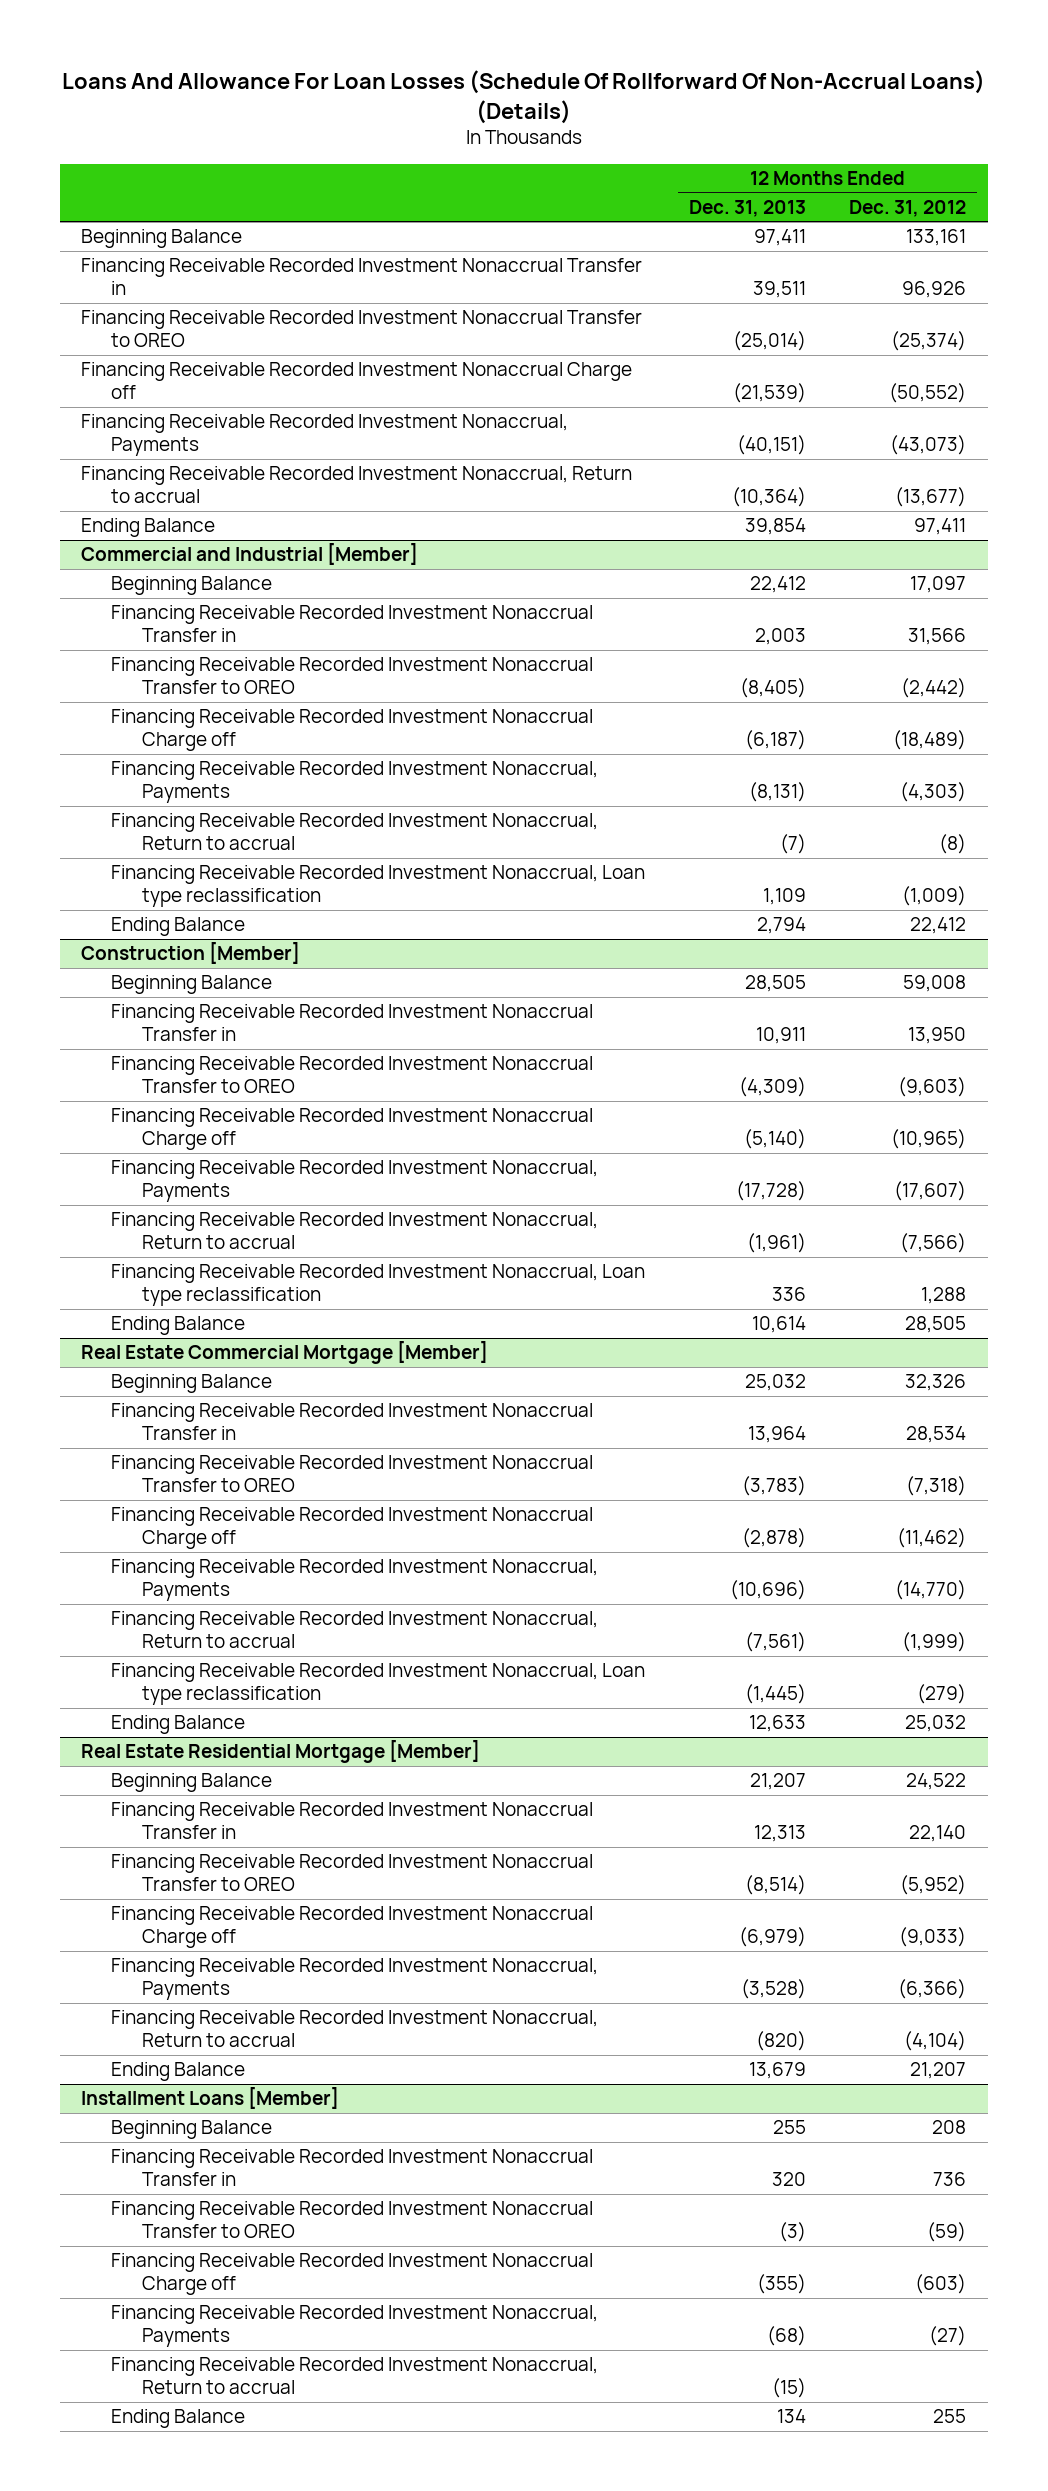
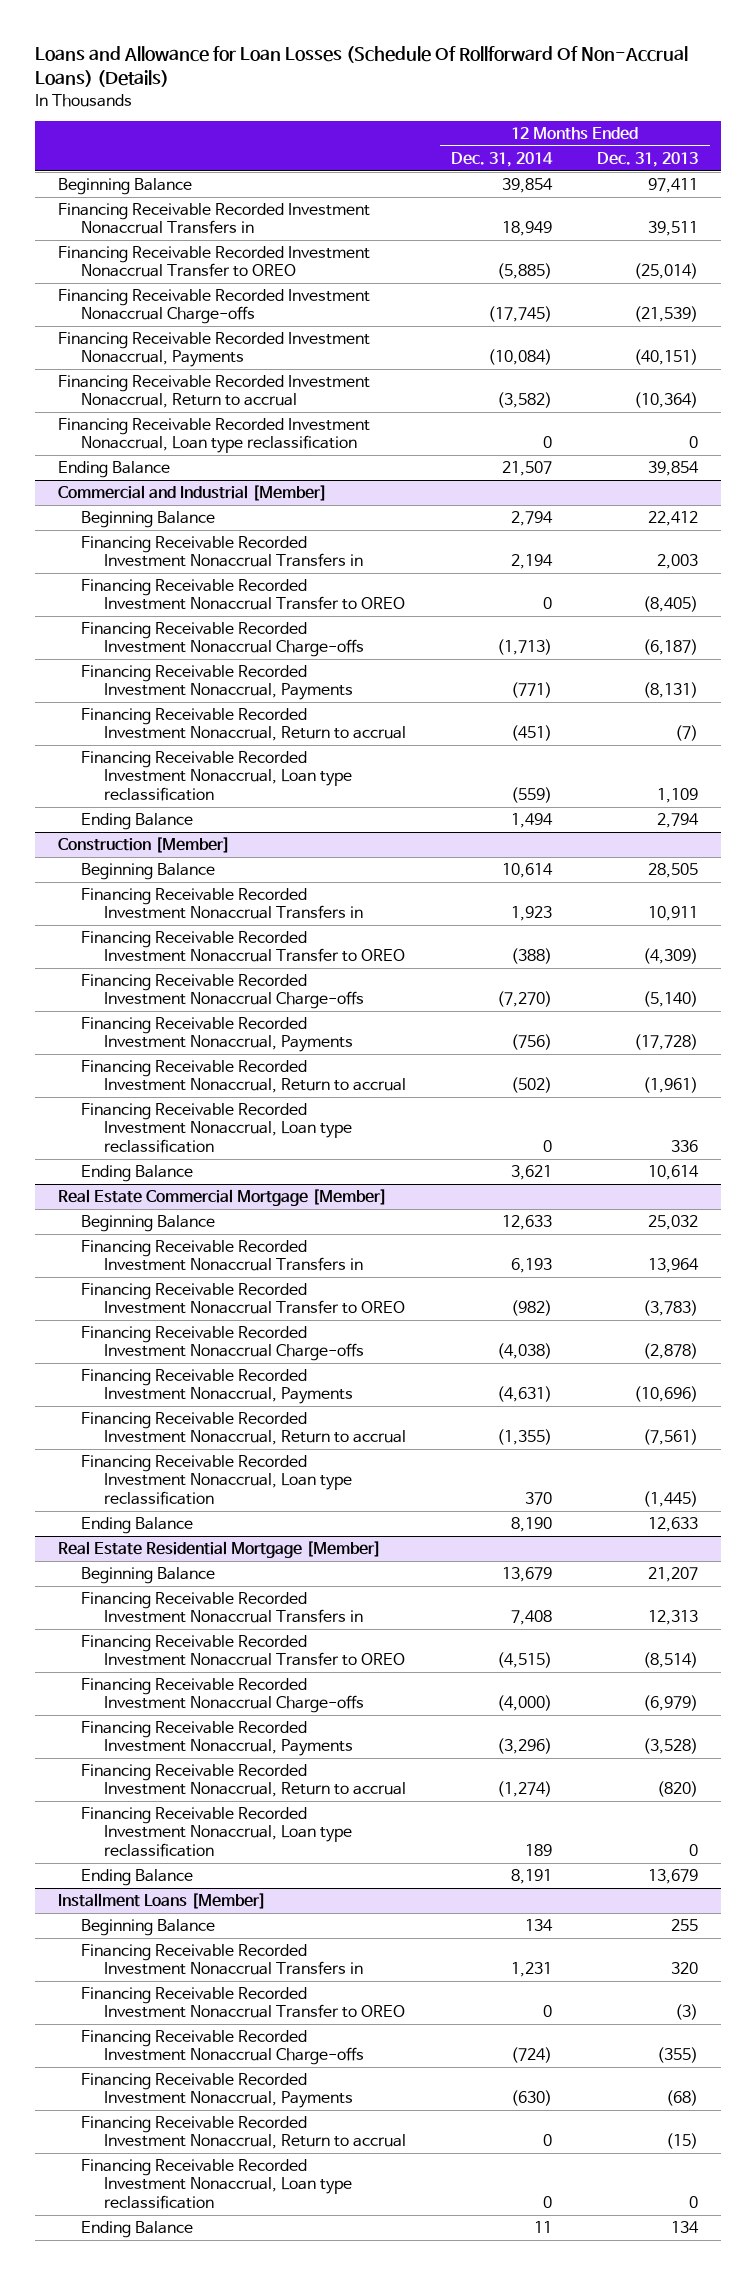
- Loans And Allowance For Loan Losses (Schedule Of Rollforward Of Non-Accrual Loans) (Details)
+ Loans and Allowance for Loan Losses (Schedule Of Rollforward Of Non-Accrual Loans) (Details)
- | 12 Months Ended Dec. 31, 2013 | 12 Months Ended Dec. 31, 2012
+ | 12 Months Ended Dec. 31, 2014 | 12 Months Ended Dec. 31, 2013
- Financing Receivable Recorded Investment Nonaccrual Transfer in | 39,511 | 96,926
+ Financing Receivable Recorded Investment Nonaccrual Transfers in | 18,949 | 39,511
- Financing Receivable Recorded Investment Nonaccrual Charge off | (21,539) | (50,552)
+ Financing Receivable Recorded Investment Nonaccrual Charge-offs | (17,745) | (21,539)
+ Financing Receivable Recorded Investment Nonaccrual, Loan type reclassification | 0 | 0
@ Commercial and Industrial [Member]
- Financing Receivable Recorded Investment Nonaccrual Transfer in | 2,003 | 31,566
+ Financing Receivable Recorded Investment Nonaccrual Transfers in | 2,194 | 2,003
- Financing Receivable Recorded Investment Nonaccrual Charge off | (6,187) | (18,489)
+ Financing Receivable Recorded Investment Nonaccrual Charge-offs | (1,713) | (6,187)
@ Construction [Member]
- Financing Receivable Recorded Investment Nonaccrual Transfer in | 10,911 | 13,950
+ Financing Receivable Recorded Investment Nonaccrual Transfers in | 1,923 | 10,911
- Financing Receivable Recorded Investment Nonaccrual Charge off | (5,140) | (10,965)
+ Financing Receivable Recorded Investment Nonaccrual Charge-offs | (7,270) | (5,140)
@ Real Estate Commercial Mortgage [Member]
- Financing Receivable Recorded Investment Nonaccrual Transfer in | 13,964 | 28,534
+ Financing Receivable Recorded Investment Nonaccrual Transfers in | 6,193 | 13,964
- Financing Receivable Recorded Investment Nonaccrual Charge off | (2,878) | (11,462)
+ Financing Receivable Recorded Investment Nonaccrual Charge-offs | (4,038) | (2,878)
@ Real Estate Residential Mortgage [Member]
- Financing Receivable Recorded Investment Nonaccrual Transfer in | 12,313 | 22,140
+ Financing Receivable Recorded Investment Nonaccrual Transfers in | 7,408 | 12,313
- Financing Receivable Recorded Investment Nonaccrual Charge off | (6,979) | (9,033)
+ Financing Receivable Recorded Investment Nonaccrual Charge-offs | (4,000) | (6,979)
+ Financing Receivable Recorded Investment Nonaccrual, Loan type reclassification | 189 | 0
@ Installment Loans [Member]
- Financing Receivable Recorded Investment Nonaccrual Transfer in | 320 | 736
+ Financing Receivable Recorded Investment Nonaccrual Transfers in | 1,231 | 320
- Financing Receivable Recorded Investment Nonaccrual Charge off | (355) | (603)
+ Financing Receivable Recorded Investment Nonaccrual Charge-offs | (724) | (355)
+ Financing Receivable Recorded Investment Nonaccrual, Loan type reclassification | 0 | 0

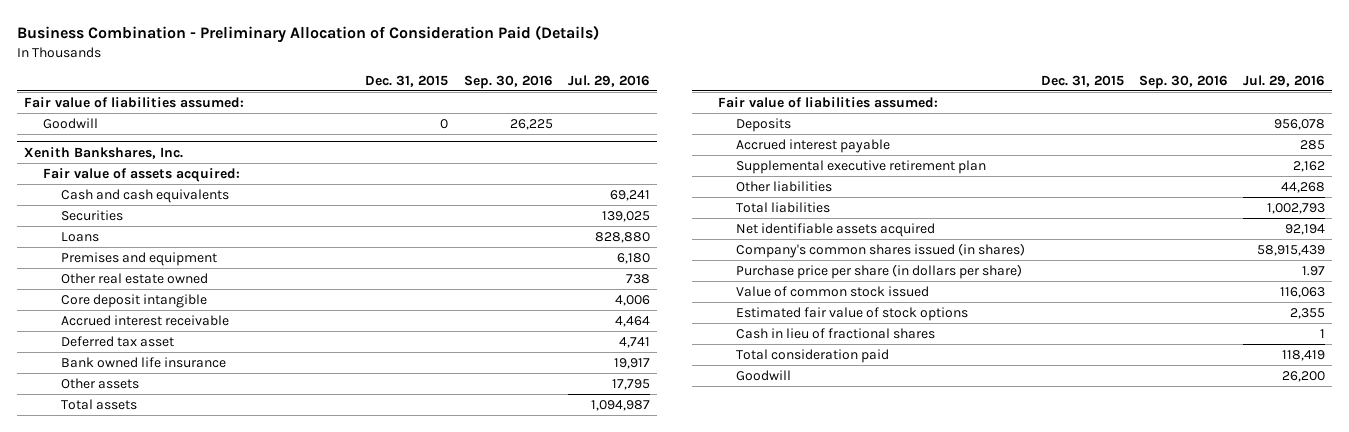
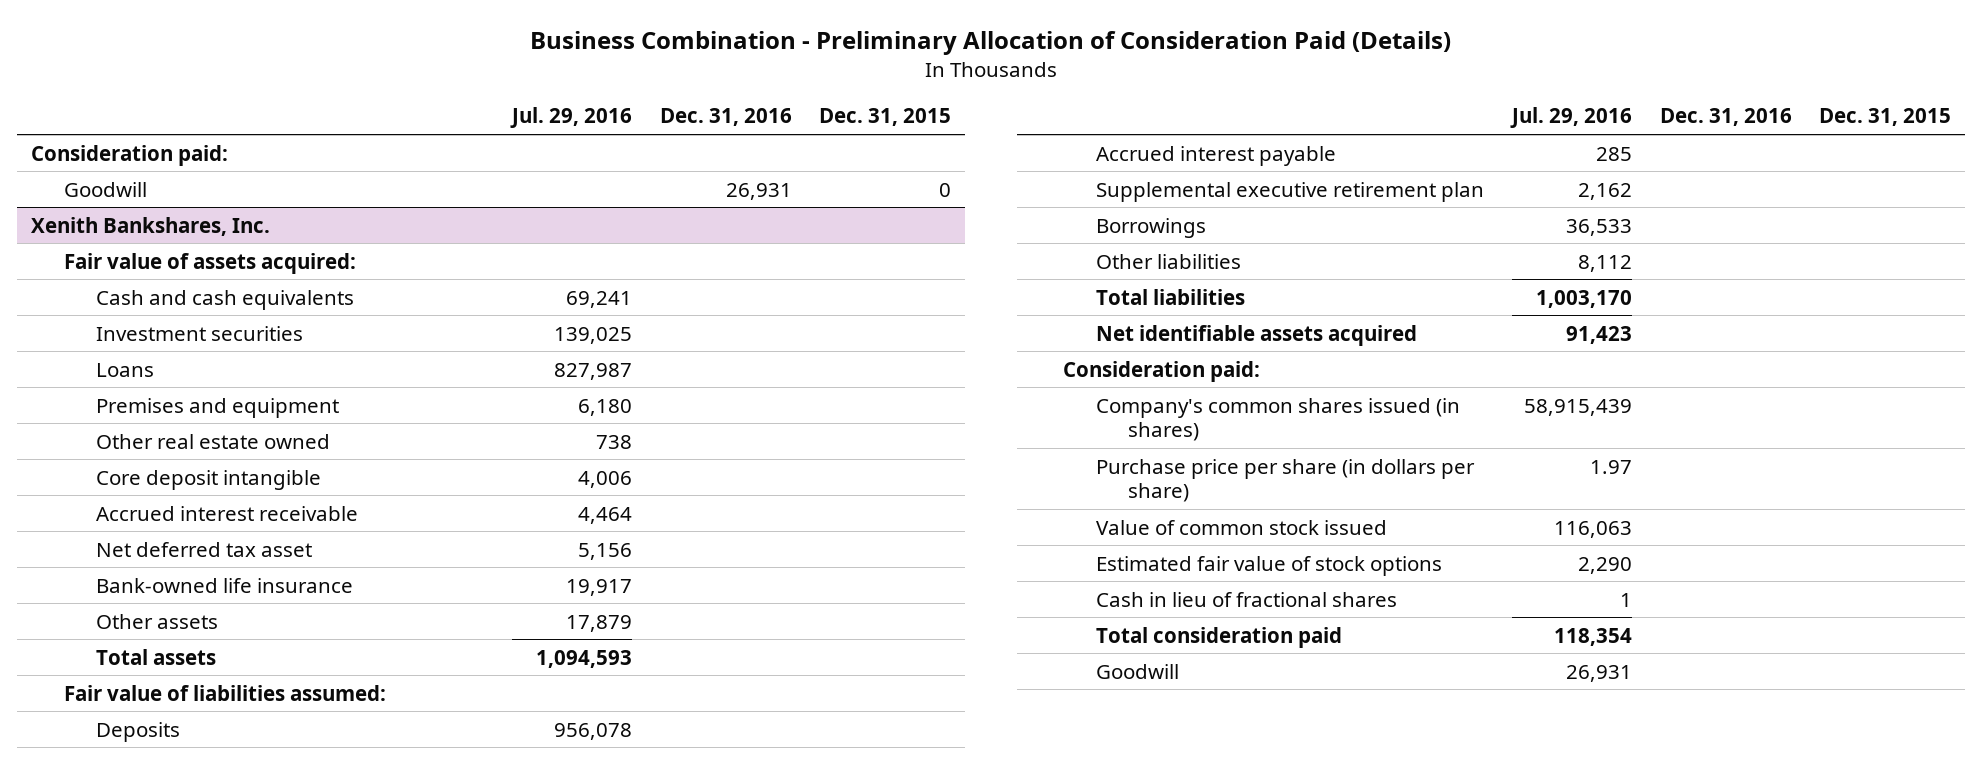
- | Dec. 31, 2015 | Sep. 30, 2016 | Jul. 29, 2016
+ | Jul. 29, 2016 | Dec. 31, 2016 | Dec. 31, 2015
- Fair value of liabilities assumed:
+ Consideration paid:
@ Xenith Bankshares, Inc.
- Securities | | | 139,025
- Loans | | | 828,880
+ Investment securities | 139,025 | |
+ Loans | 827,987 | |
- Deferred tax asset | | | 4,741
- Bank owned life insurance | | | 19,917
- Other assets | | | 17,795
- Total assets | | | 1,094,987
+ Net deferred tax asset | 5,156 | |
+ Bank-owned life insurance | 19,917 | |
+ Other assets | 17,879 | |
+ Total assets | 1,094,593 | |
- Other liabilities | | | 44,268
- Total liabilities | | | 1,002,793
- Net identifiable assets acquired | | | 92,194
+ Borrowings | 36,533 | |
+ Other liabilities | 8,112 | |
+ Total liabilities | 1,003,170 | |
+ Net identifiable assets acquired | 91,423 | |
+ Consideration paid:
- Estimated fair value of stock options | | | 2,355
+ Estimated fair value of stock options | 2,290 | |
- Total consideration paid | | | 118,419
- Goodwill | | | 26,200
+ Total consideration paid | 118,354 | |
+ Goodwill | 26,931 | |

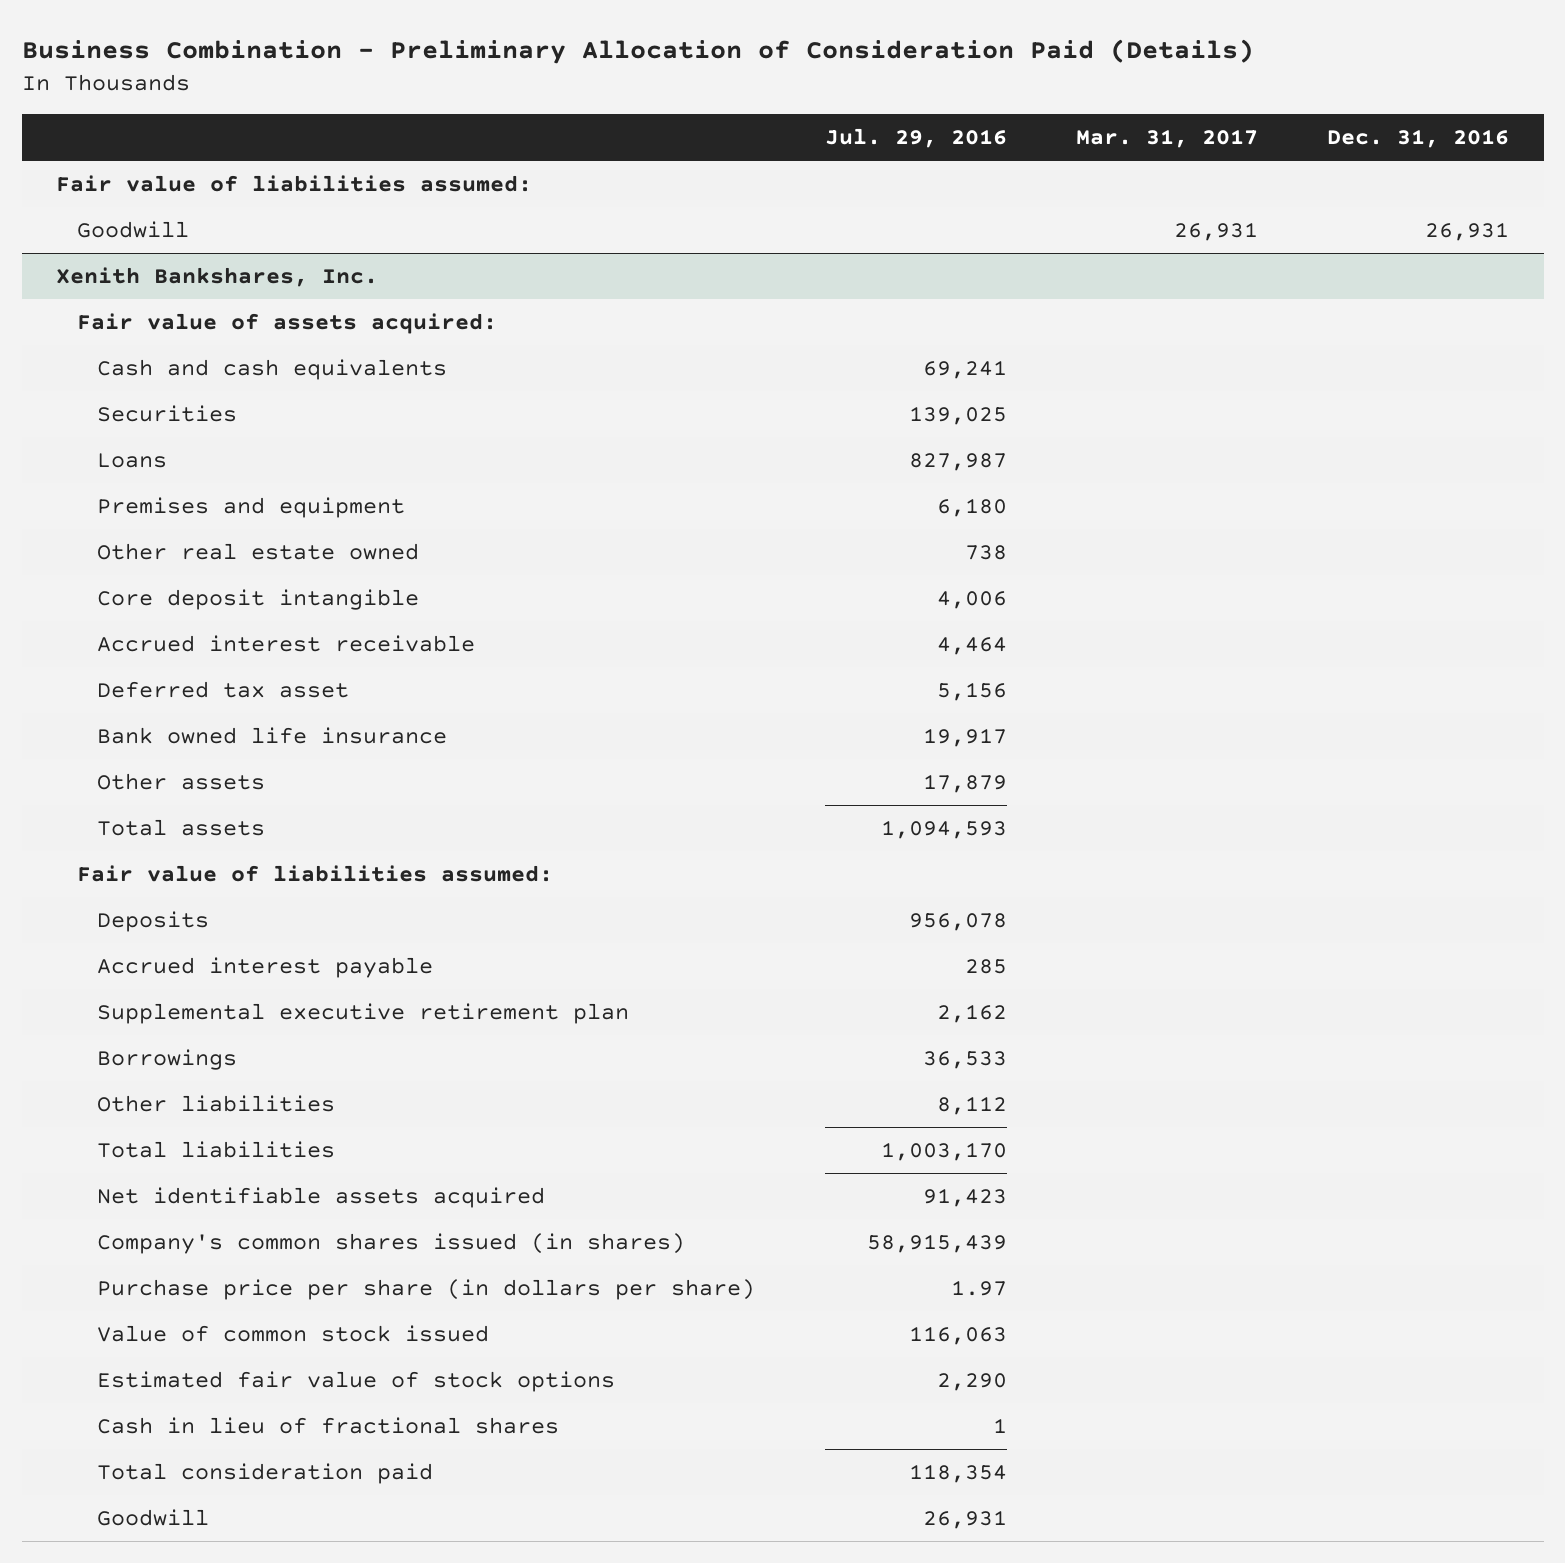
- | Jul. 29, 2016 | Dec. 31, 2016 | Dec. 31, 2015
+ | Jul. 29, 2016 | Mar. 31, 2017 | Dec. 31, 2016
- Consideration paid:
+ Fair value of liabilities assumed:
@ Xenith Bankshares, Inc.
- Investment securities | 139,025 | |
+ Securities | 139,025 | |
- Net deferred tax asset | 5,156 | |
- Bank-owned life insurance | 19,917 | |
+ Deferred tax asset | 5,156 | |
+ Bank owned life insurance | 19,917 | |
- Consideration paid:

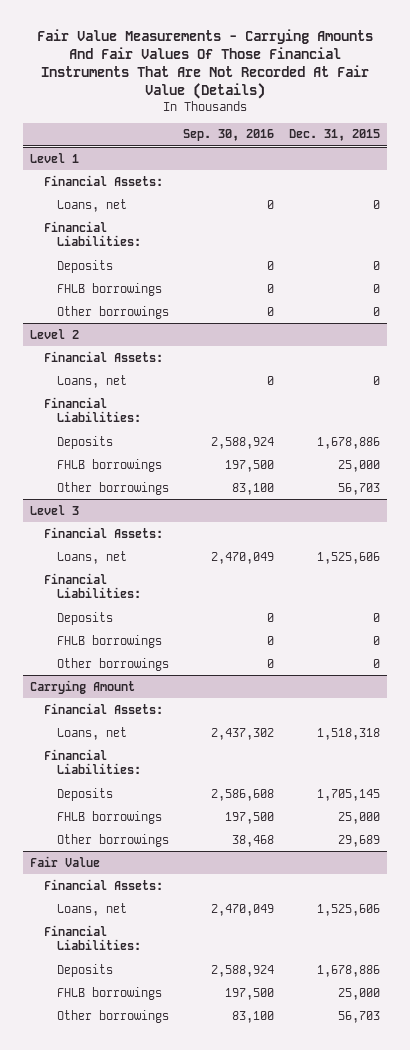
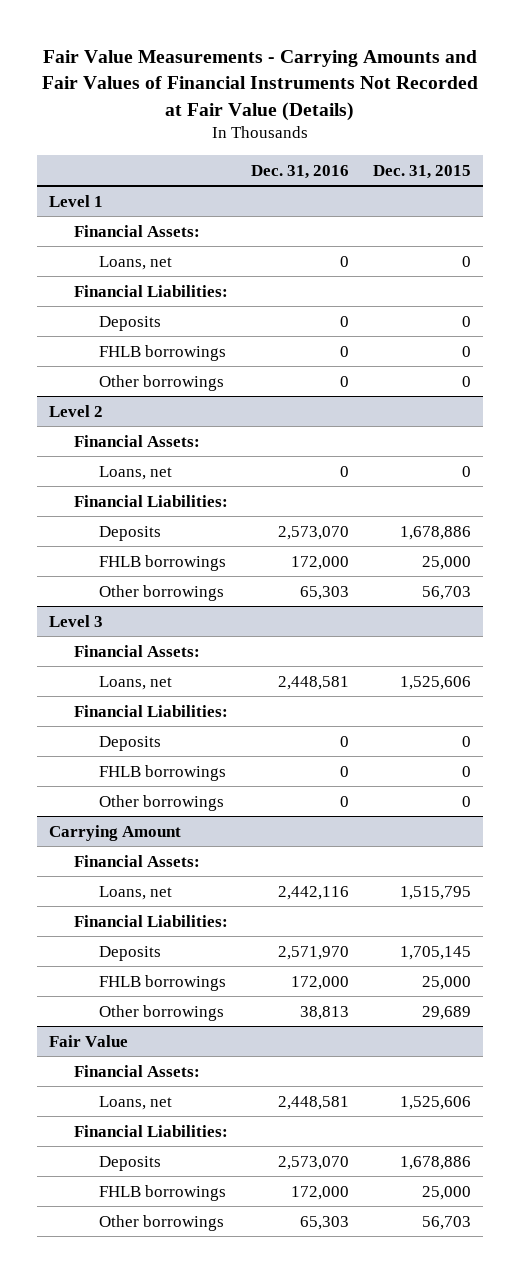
- Fair Value Measurements - Carrying Amounts And Fair Values Of Those Financial Instruments That Are Not Recorded At Fair Value (Details)
+ Fair Value Measurements - Carrying Amounts and Fair Values of Financial Instruments Not Recorded at Fair Value (Details)
- | Sep. 30, 2016 | Dec. 31, 2015
+ | Dec. 31, 2016 | Dec. 31, 2015
@ Carrying Amount
- Loans, net | 2,437,302 | 1,518,318
+ Loans, net | 2,442,116 | 1,515,795

